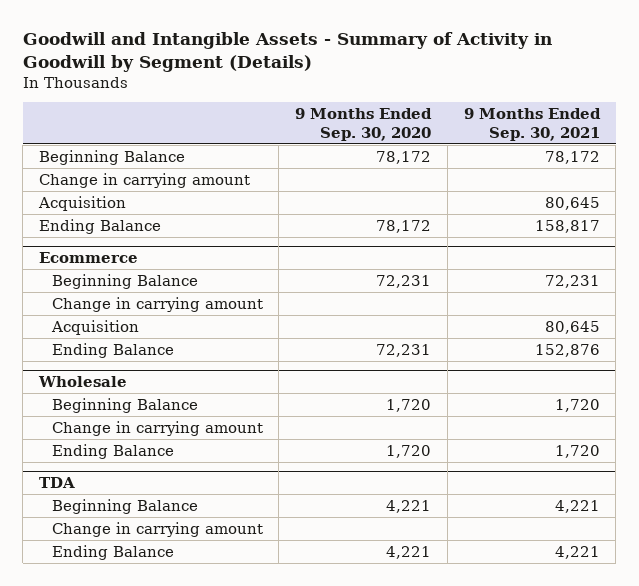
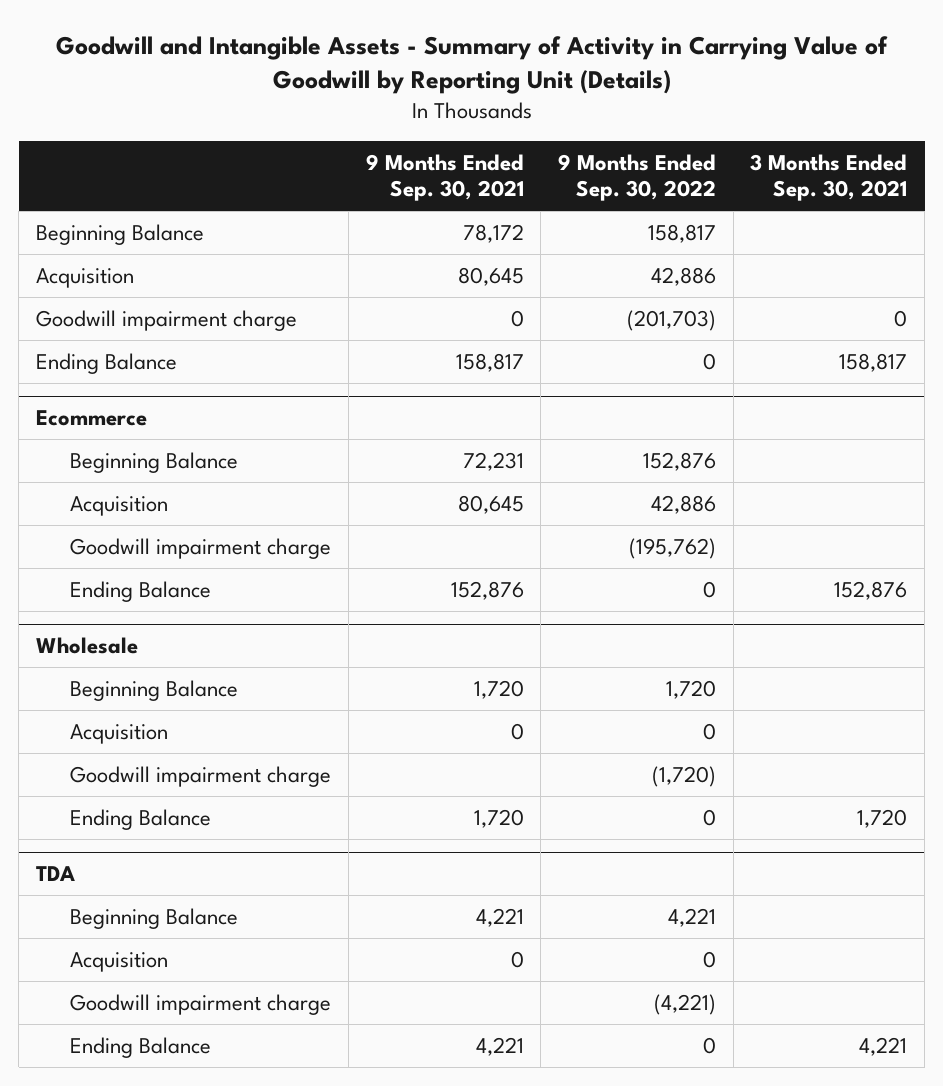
- Goodwill and Intangible Assets - Summary of Activity in Goodwill by Segment (Details)
+ Goodwill and Intangible Assets - Summary of Activity in Carrying Value of Goodwill by Reporting Unit (Details)
- | 9 Months Ended Sep. 30, 2020 | 9 Months Ended Sep. 30, 2021
+ | 9 Months Ended Sep. 30, 2021 | 9 Months Ended Sep. 30, 2022 | 3 Months Ended Sep. 30, 2021
- Change in carrying amount
+ Goodwill impairment charge | 0 | (201,703) | 0
@ Ecommerce
- Change in carrying amount
+ Goodwill impairment charge | | (195,762) |
@ Wholesale
- Change in carrying amount
+ Acquisition | 0 | 0 |
+ Goodwill impairment charge | | (1,720) |
@ TDA
- Change in carrying amount
+ Acquisition | 0 | 0 |
+ Goodwill impairment charge | | (4,221) |

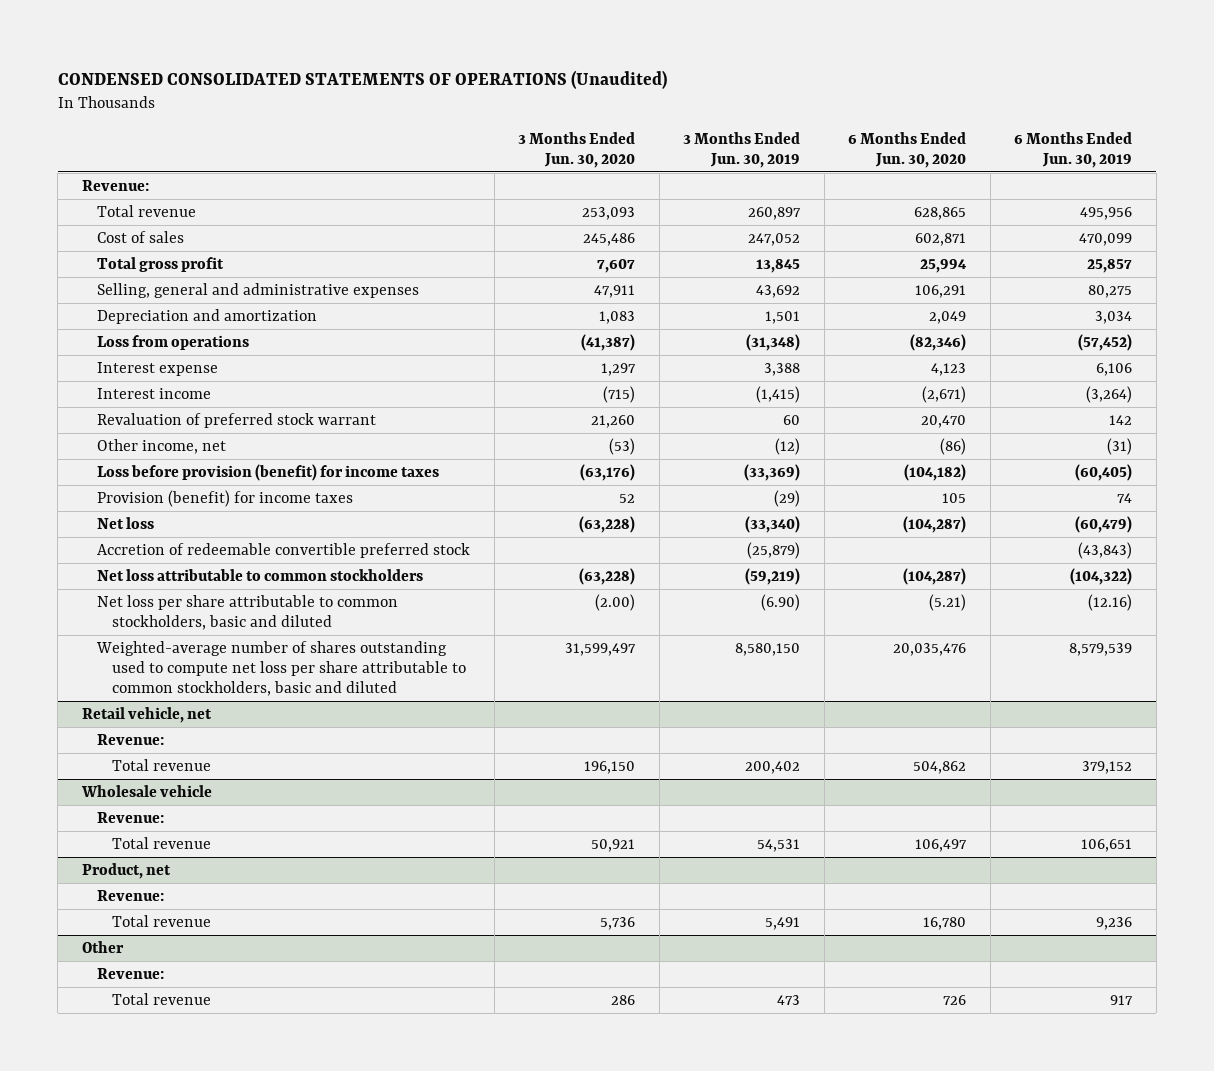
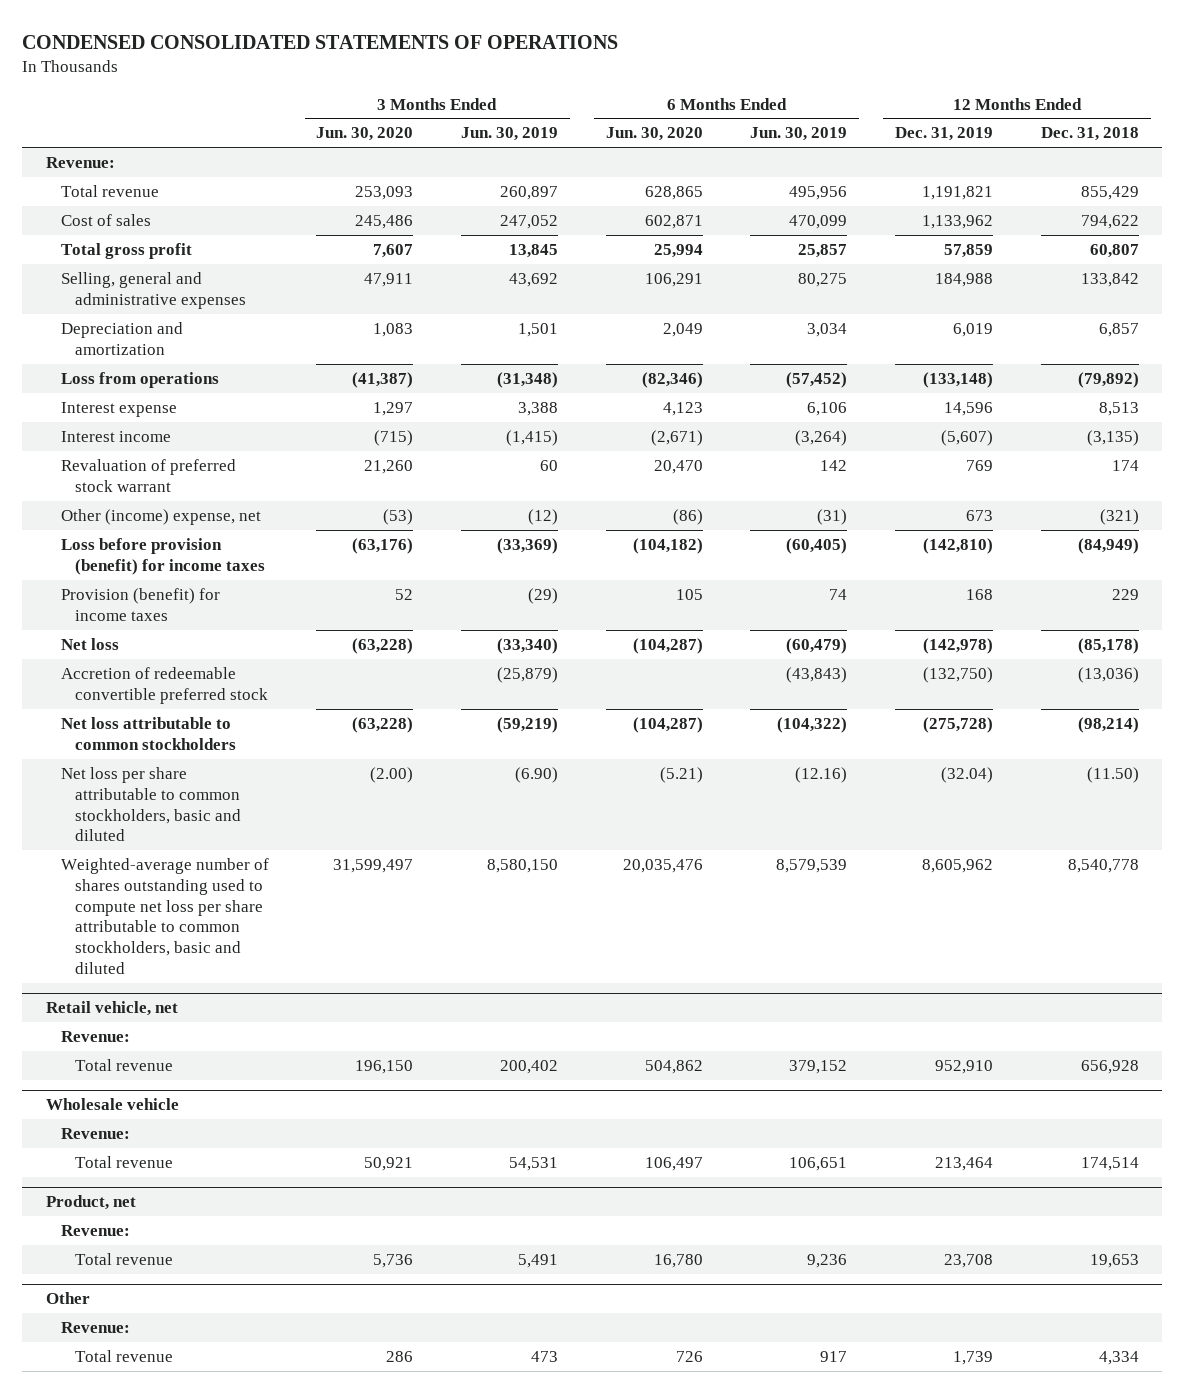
- CONDENSED CONSOLIDATED STATEMENTS OF OPERATIONS (Unaudited)
+ CONDENSED CONSOLIDATED STATEMENTS OF OPERATIONS
- | 3 Months Ended Jun. 30, 2020 | 3 Months Ended Jun. 30, 2019 | 6 Months Ended Jun. 30, 2020 | 6 Months Ended Jun. 30, 2019
+ | 3 Months Ended Jun. 30, 2020 | 3 Months Ended Jun. 30, 2019 | 6 Months Ended Jun. 30, 2020 | 6 Months Ended Jun. 30, 2019 | 12 Months Ended Dec. 31, 2019 | 12 Months Ended Dec. 31, 2018
- Other income, net | (53) | (12) | (86) | (31)
+ Other (income) expense, net | (53) | (12) | (86) | (31) | 673 | (321)

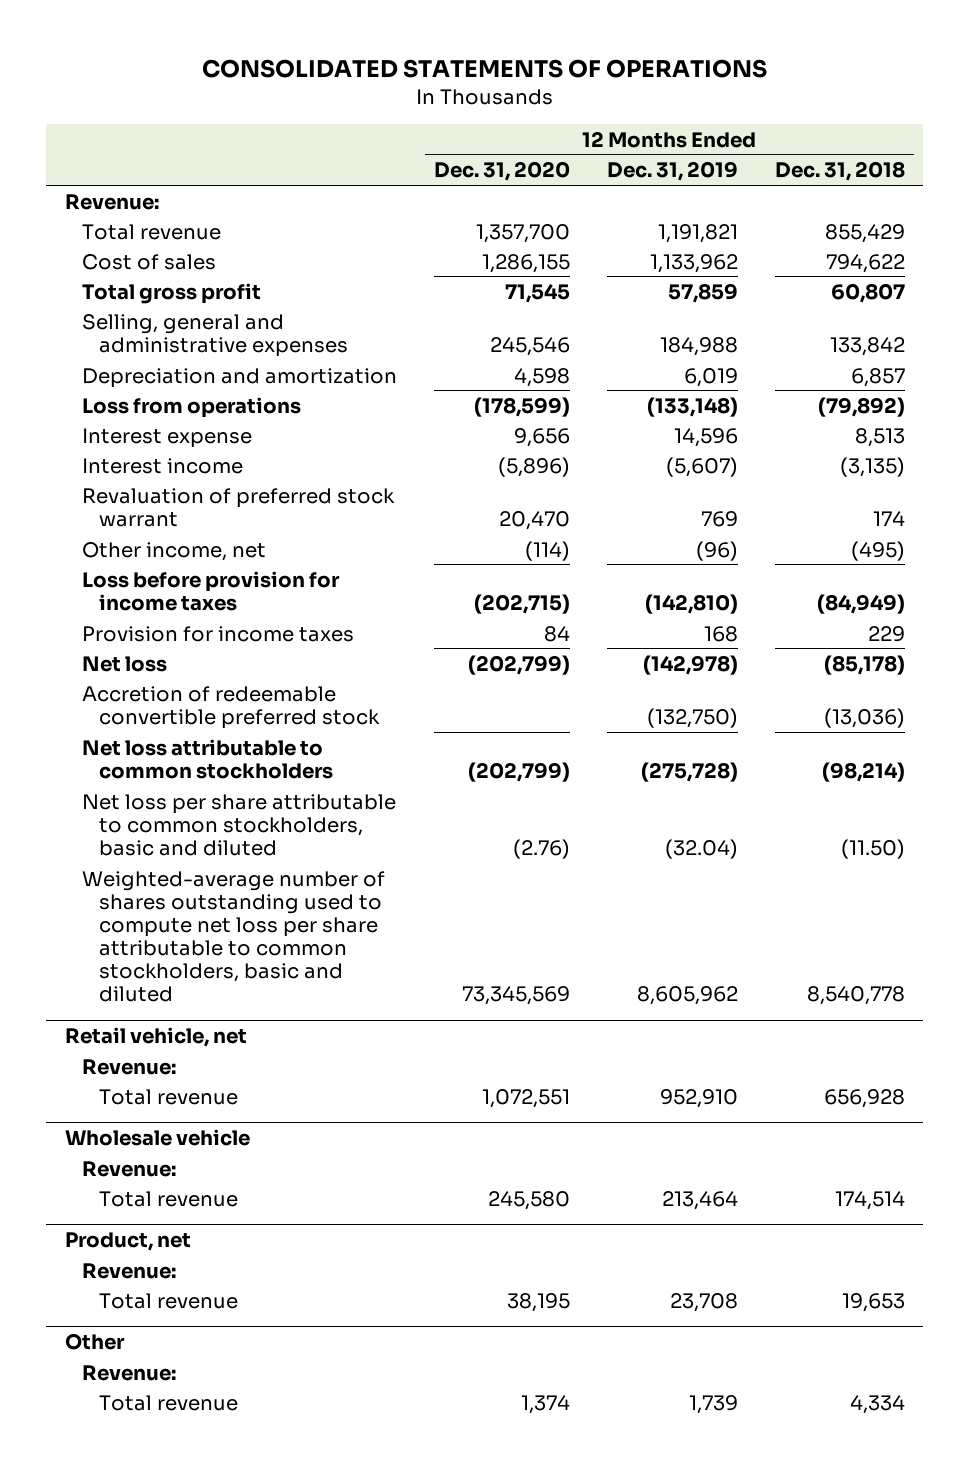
- CONDENSED CONSOLIDATED STATEMENTS OF OPERATIONS
+ CONSOLIDATED STATEMENTS OF OPERATIONS
- | 3 Months Ended Jun. 30, 2020 | 3 Months Ended Jun. 30, 2019 | 6 Months Ended Jun. 30, 2020 | 6 Months Ended Jun. 30, 2019 | 12 Months Ended Dec. 31, 2019 | 12 Months Ended Dec. 31, 2018
+ | 12 Months Ended Dec. 31, 2020 | 12 Months Ended Dec. 31, 2019 | 12 Months Ended Dec. 31, 2018
- Other (income) expense, net | (53) | (12) | (86) | (31) | 673 | (321)
- Loss before provision (benefit) for income taxes | (63,176) | (33,369) | (104,182) | (60,405) | (142,810) | (84,949)
- Provision (benefit) for income taxes | 52 | (29) | 105 | 74 | 168 | 229
+ Other income, net | (114) | (96) | (495)
+ Loss before provision for income taxes | (202,715) | (142,810) | (84,949)
+ Provision for income taxes | 84 | 168 | 229

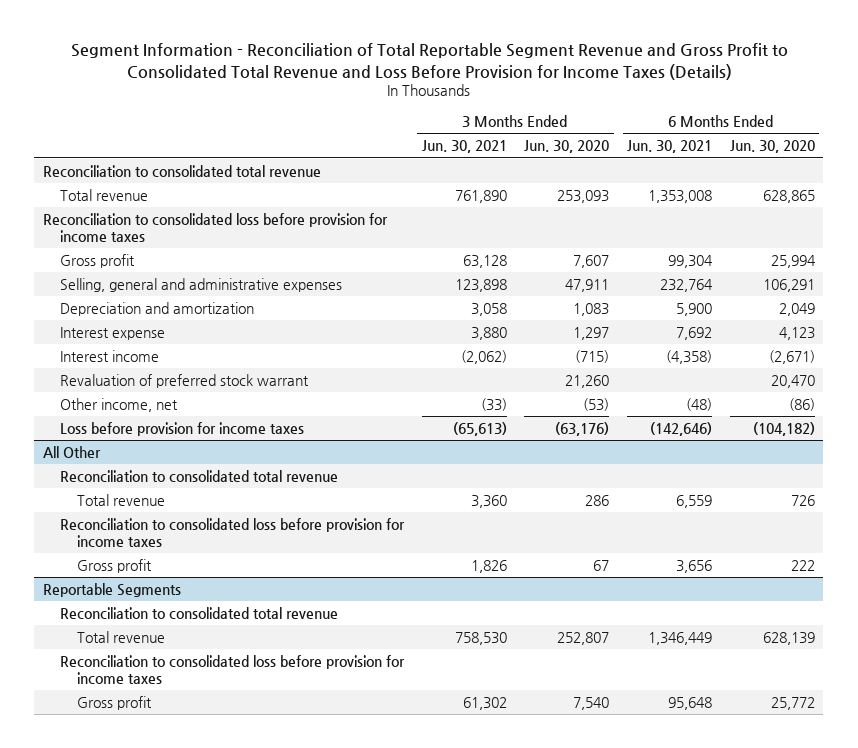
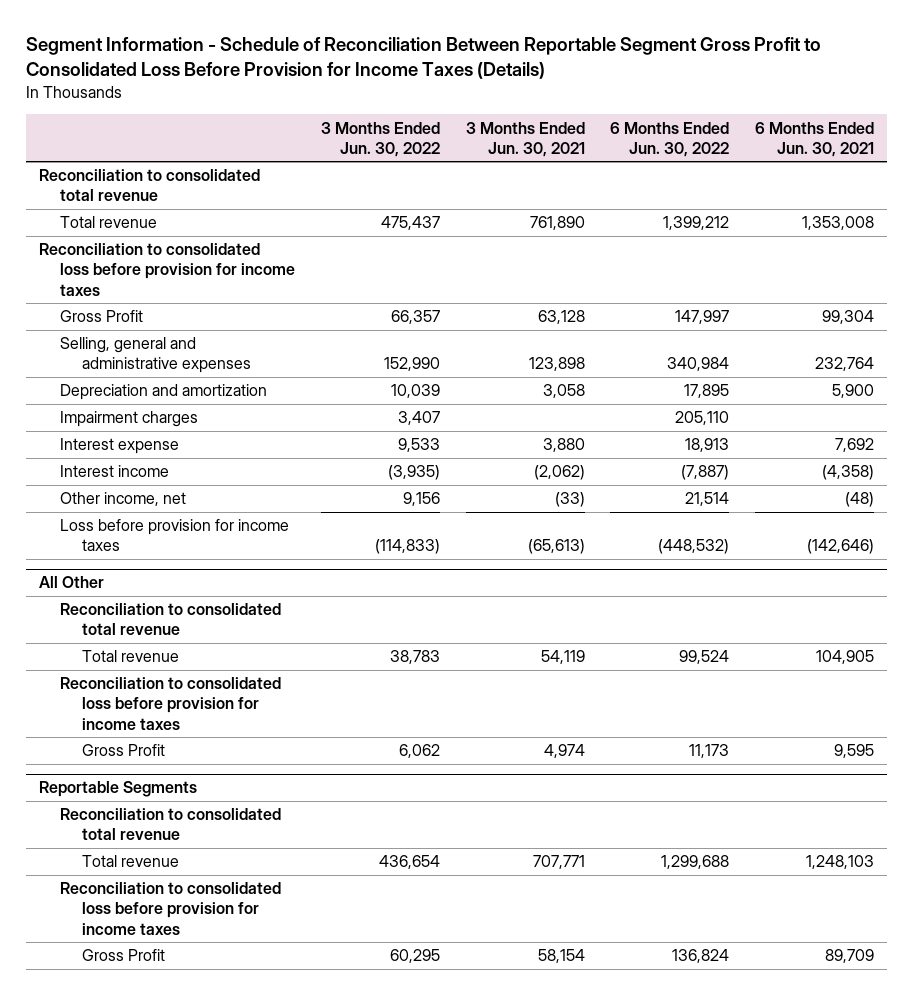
- Segment Information - Reconciliation of Total Reportable Segment Revenue and Gross Profit to Consolidated Total Revenue and Loss Before Provision for Income Taxes (Details)
+ Segment Information - Schedule of Reconciliation Between Reportable Segment Gross Profit to Consolidated Loss Before Provision for Income Taxes (Details)
- | 3 Months Ended Jun. 30, 2021 | 3 Months Ended Jun. 30, 2020 | 6 Months Ended Jun. 30, 2021 | 6 Months Ended Jun. 30, 2020
+ | 3 Months Ended Jun. 30, 2022 | 3 Months Ended Jun. 30, 2021 | 6 Months Ended Jun. 30, 2022 | 6 Months Ended Jun. 30, 2021
- Gross profit | 63,128 | 7,607 | 99,304 | 25,994
+ Gross Profit | 66,357 | 63,128 | 147,997 | 99,304
+ Impairment charges | 3,407 | | 205,110 |
- Revaluation of preferred stock warrant | | 21,260 | | 20,470
@ All Other
- Total revenue | 3,360 | 286 | 6,559 | 726
+ Total revenue | 38,783 | 54,119 | 99,524 | 104,905
- Gross profit | 1,826 | 67 | 3,656 | 222
+ Gross Profit | 6,062 | 4,974 | 11,173 | 9,595
@ Reportable Segments
- Total revenue | 758,530 | 252,807 | 1,346,449 | 628,139
+ Total revenue | 436,654 | 707,771 | 1,299,688 | 1,248,103
- Gross profit | 61,302 | 7,540 | 95,648 | 25,772
+ Gross Profit | 60,295 | 58,154 | 136,824 | 89,709

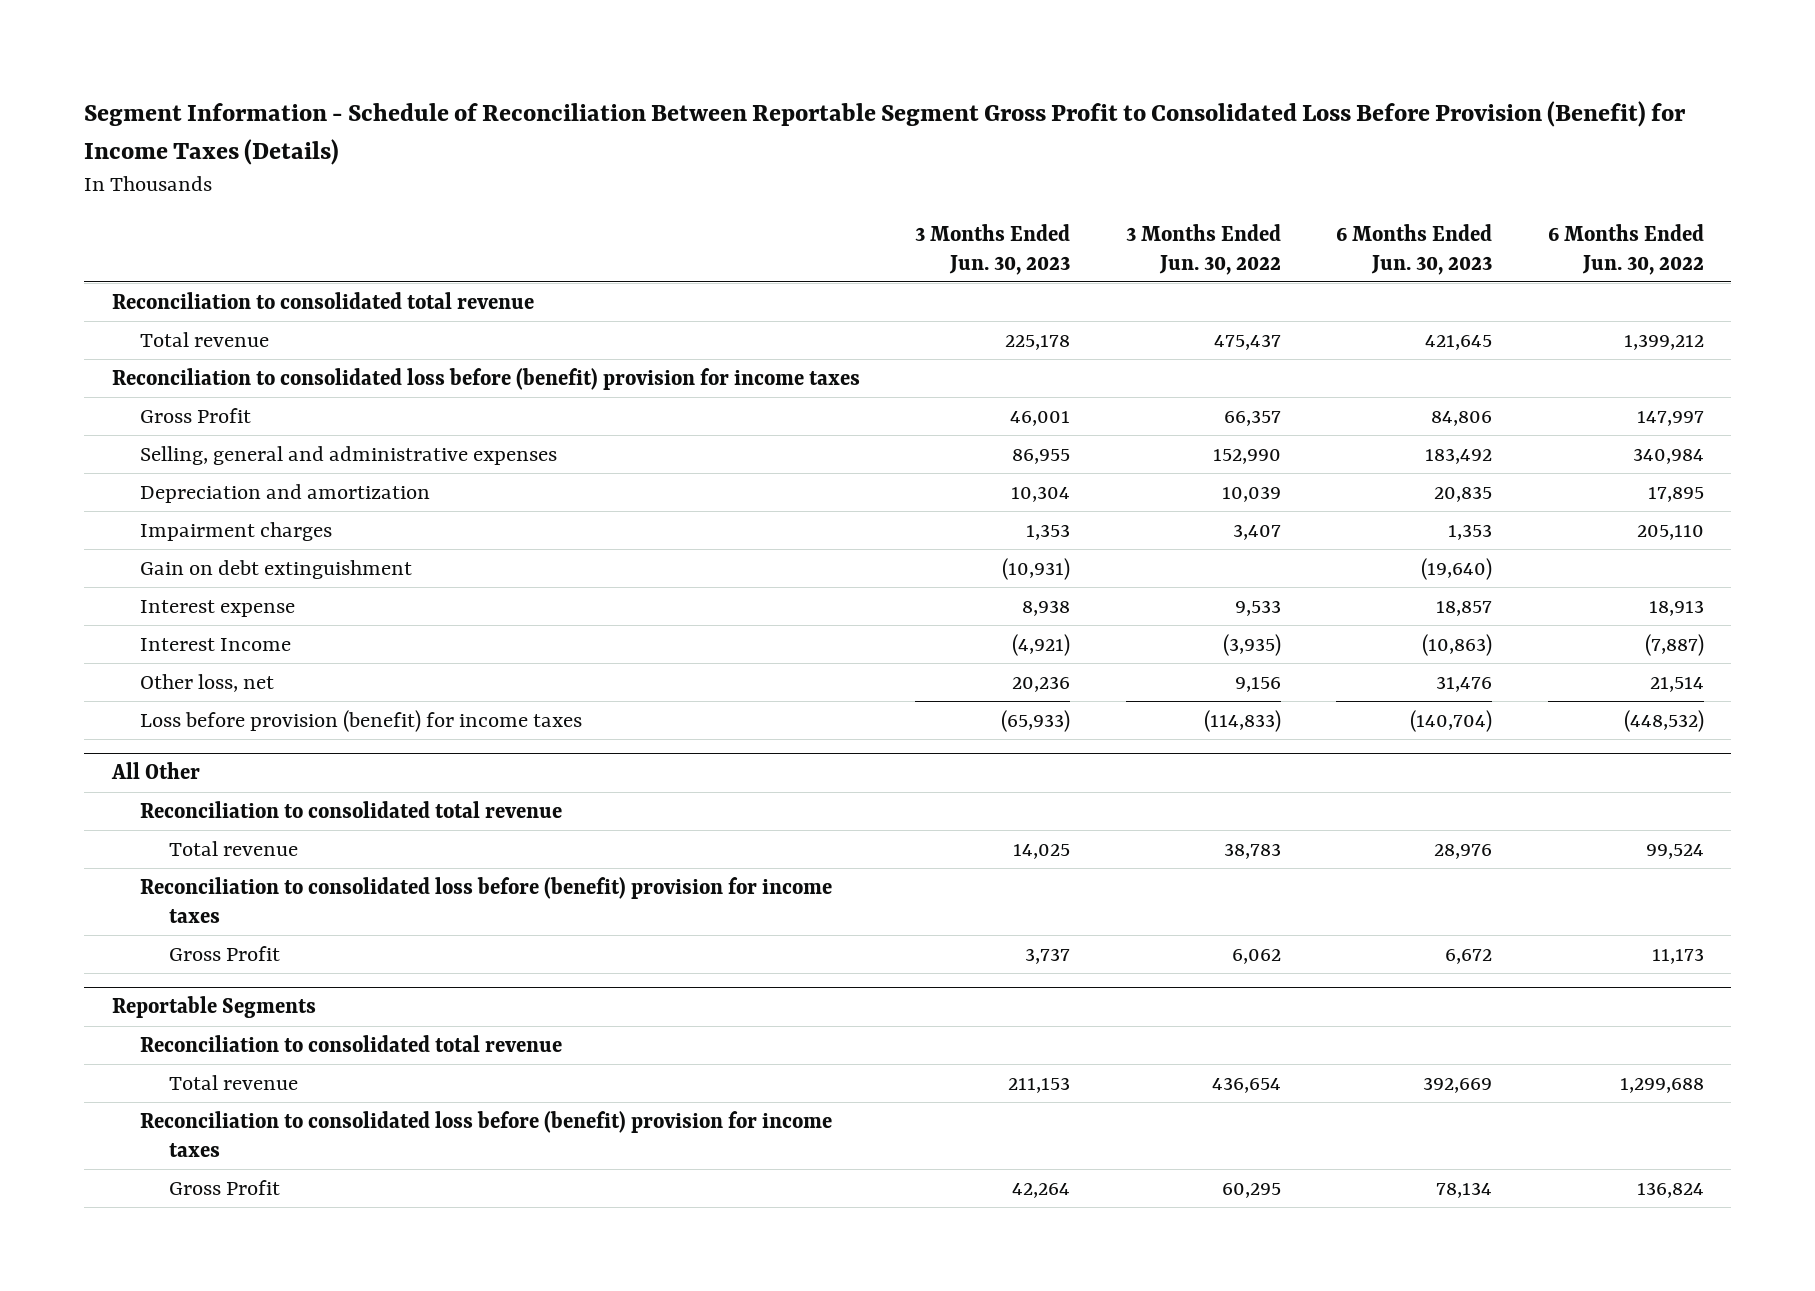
- Segment Information - Schedule of Reconciliation Between Reportable Segment Gross Profit to Consolidated Loss Before Provision for Income Taxes (Details)
+ Segment Information - Schedule of Reconciliation Between Reportable Segment Gross Profit to Consolidated Loss Before Provision (Benefit) for Income Taxes (Details)
- | 3 Months Ended Jun. 30, 2022 | 3 Months Ended Jun. 30, 2021 | 6 Months Ended Jun. 30, 2022 | 6 Months Ended Jun. 30, 2021
+ | 3 Months Ended Jun. 30, 2023 | 3 Months Ended Jun. 30, 2022 | 6 Months Ended Jun. 30, 2023 | 6 Months Ended Jun. 30, 2022
- Reconciliation to consolidated loss before provision for income taxes
+ Reconciliation to consolidated loss before (benefit) provision for income taxes
+ Gain on debt extinguishment | (10,931) | | (19,640) |
- Interest income | (3,935) | (2,062) | (7,887) | (4,358)
- Other income, net | 9,156 | (33) | 21,514 | (48)
- Loss before provision for income taxes | (114,833) | (65,613) | (448,532) | (142,646)
+ Interest Income | (4,921) | (3,935) | (10,863) | (7,887)
+ Other loss, net | 20,236 | 9,156 | 31,476 | 21,514
+ Loss before provision (benefit) for income taxes | (65,933) | (114,833) | (140,704) | (448,532)
@ All Other
- Reconciliation to consolidated loss before provision for income taxes
+ Reconciliation to consolidated loss before (benefit) provision for income taxes
@ Reportable Segments
- Reconciliation to consolidated loss before provision for income taxes
+ Reconciliation to consolidated loss before (benefit) provision for income taxes

